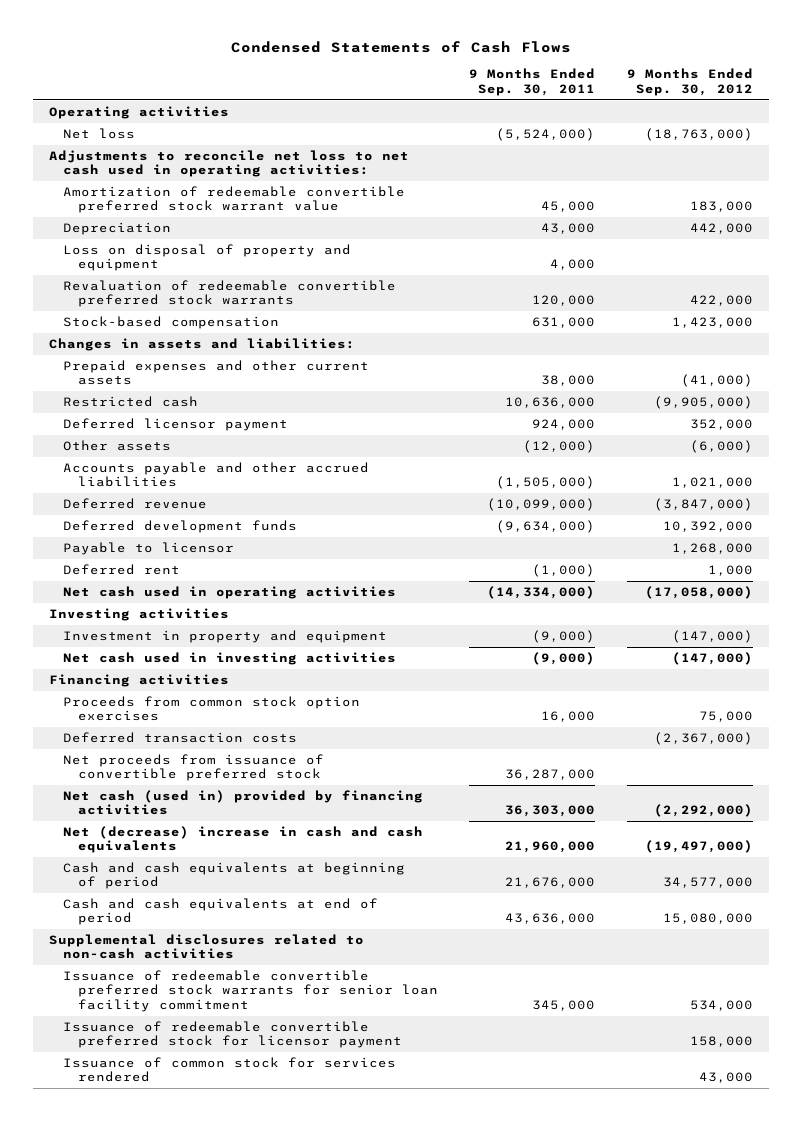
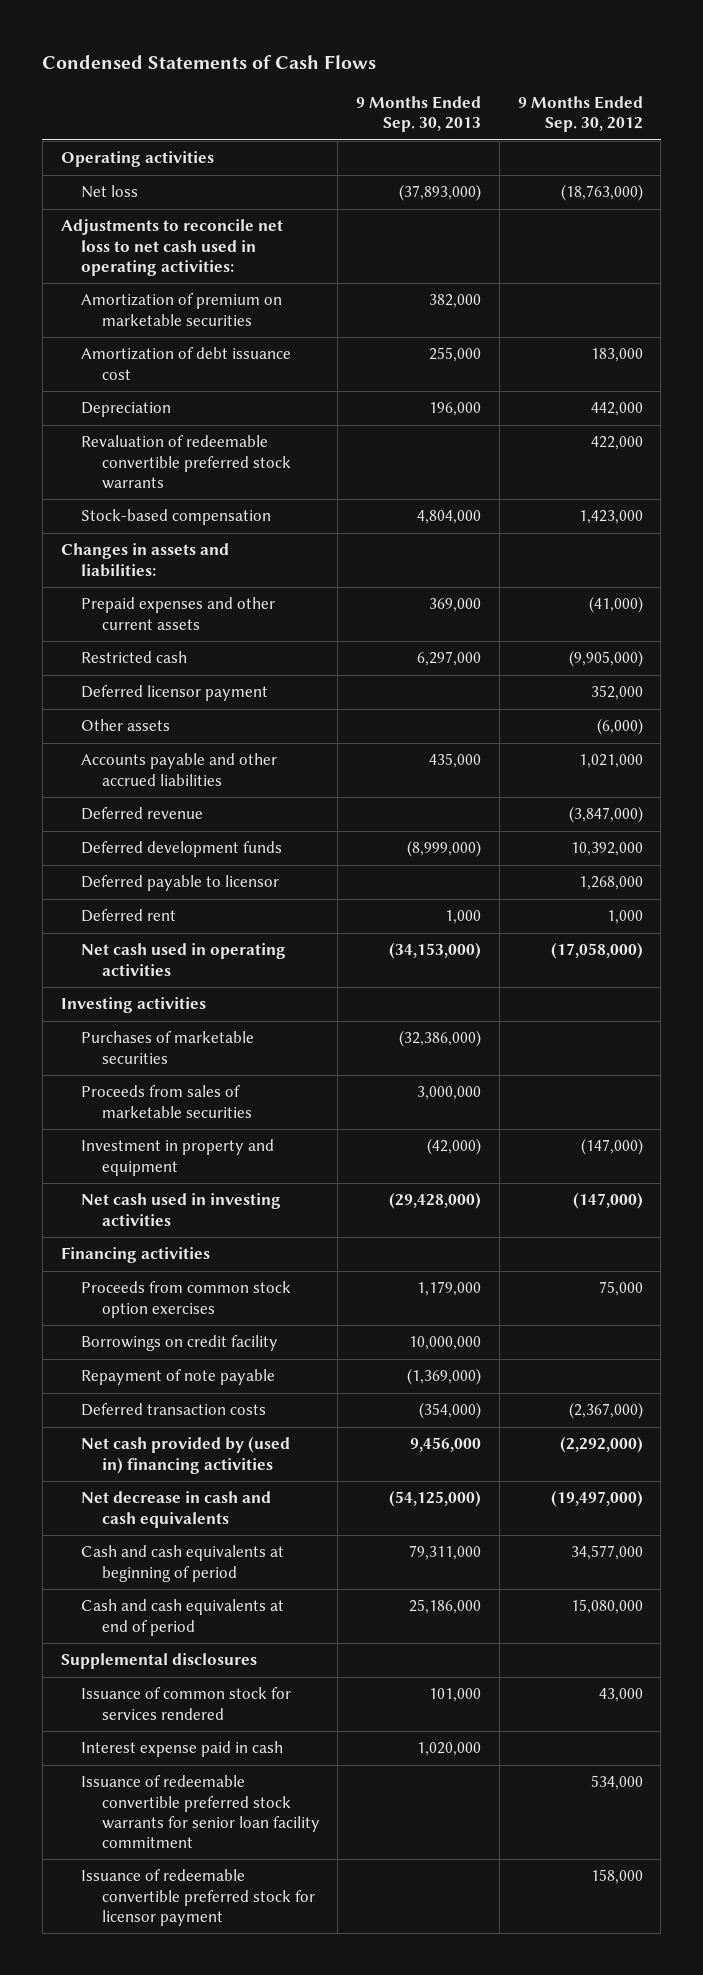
- | 9 Months Ended Sep. 30, 2011 | 9 Months Ended Sep. 30, 2012
+ | 9 Months Ended Sep. 30, 2013 | 9 Months Ended Sep. 30, 2012
- Amortization of redeemable convertible preferred stock warrant value | 45,000 | 183,000
+ Amortization of premium on marketable securities | 382,000 |
+ Amortization of debt issuance cost | 255,000 | 183,000
- Loss on disposal of property and equipment | 4,000 |
- Payable to licensor | | 1,268,000
+ Deferred payable to licensor | | 1,268,000
+ Purchases of marketable securities | (32,386,000) |
+ Proceeds from sales of marketable securities | 3,000,000 |
+ Borrowings on credit facility | 10,000,000 |
+ Repayment of note payable | (1,369,000) |
- Net proceeds from issuance of convertible preferred stock | 36,287,000 |
- Net cash (used in) provided by financing activities | 36,303,000 | (2,292,000)
- Net (decrease) increase in cash and cash equivalents | 21,960,000 | (19,497,000)
+ Net cash provided by (used in) financing activities | 9,456,000 | (2,292,000)
+ Net decrease in cash and cash equivalents | (54,125,000) | (19,497,000)
- Supplemental disclosures related to non-cash activities
+ Supplemental disclosures
moved up: Issuance of common stock for services rendered | 101,000 | 43,000
+ Interest expense paid in cash | 1,020,000 |

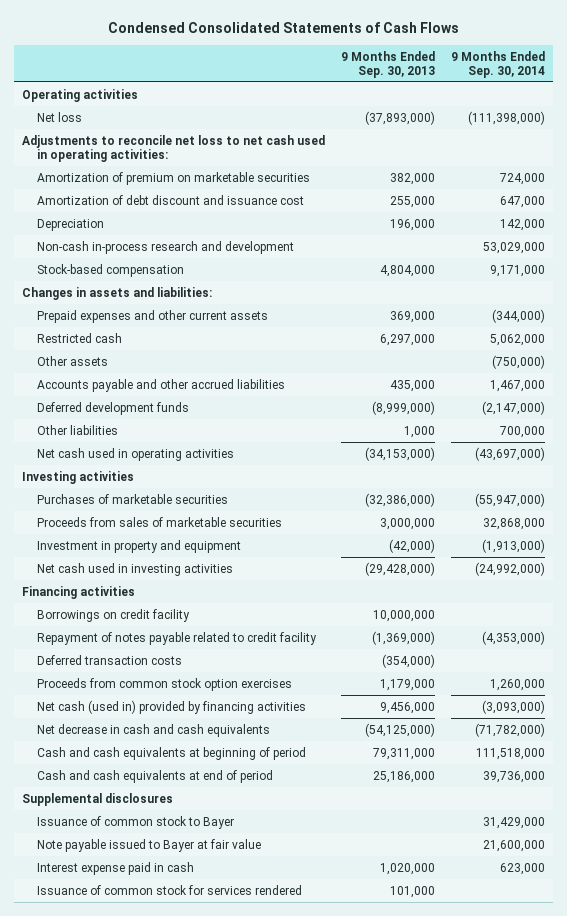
- Condensed Statements of Cash Flows
+ Condensed Consolidated Statements of Cash Flows
- | 9 Months Ended Sep. 30, 2013 | 9 Months Ended Sep. 30, 2012
+ | 9 Months Ended Sep. 30, 2013 | 9 Months Ended Sep. 30, 2014
- Amortization of debt issuance cost | 255,000 | 183,000
+ Amortization of debt discount and issuance cost | 255,000 | 647,000
- Revaluation of redeemable convertible preferred stock warrants | | 422,000
+ Non-cash in-process research and development | | 53,029,000
- Deferred licensor payment | | 352,000
- Deferred revenue | | (3,847,000)
- Deferred payable to licensor | | 1,268,000
- Deferred rent | 1,000 | 1,000
+ Other liabilities | 1,000 | 700,000
- Repayment of note payable | (1,369,000) |
+ Repayment of notes payable related to credit facility | (1,369,000) | (4,353,000)
- Net cash provided by (used in) financing activities | 9,456,000 | (2,292,000)
moved down: Proceeds from common stock option exercises | 1,179,000 | 1,260,000
+ Net cash (used in) provided by financing activities | 9,456,000 | (3,093,000)
+ Issuance of common stock to Bayer | | 31,429,000
+ Note payable issued to Bayer at fair value | | 21,600,000
- Issuance of redeemable convertible preferred stock warrants for senior loan facility commitment | | 534,000
- Issuance of redeemable convertible preferred stock for licensor payment | | 158,000
moved down: Issuance of common stock for services rendered | 101,000 |

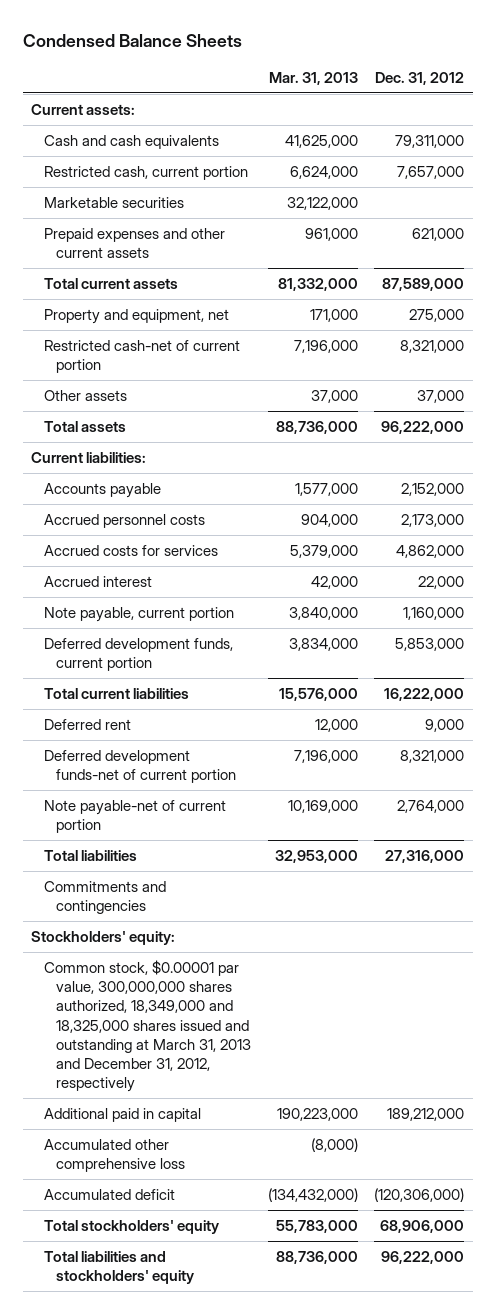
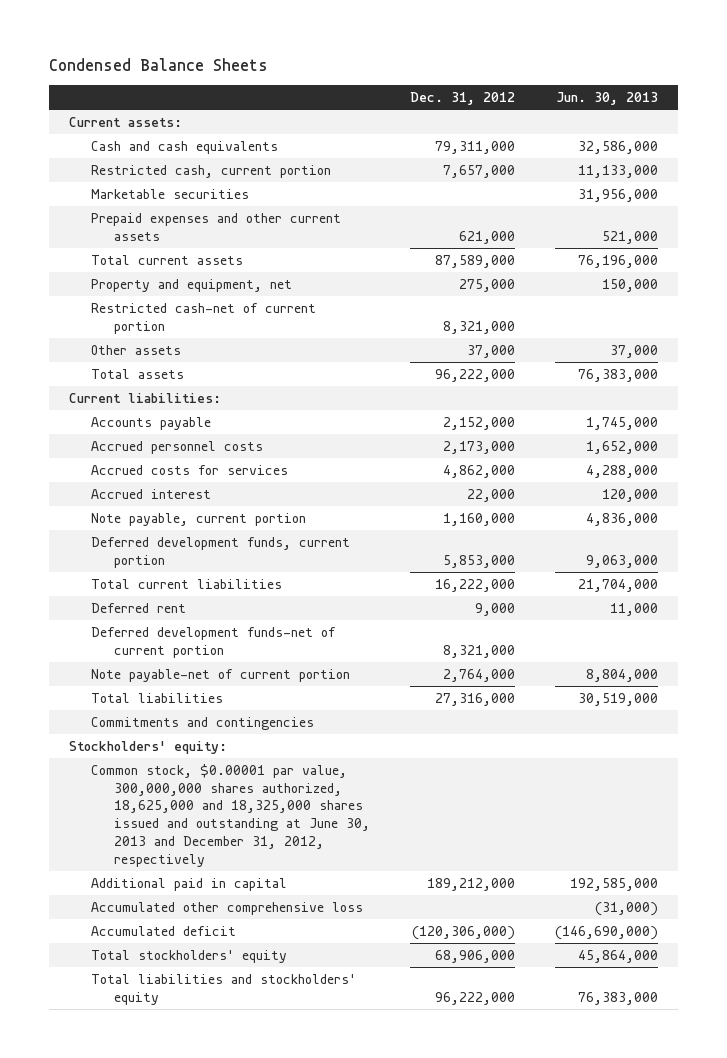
- | Mar. 31, 2013 | Dec. 31, 2012
+ | Dec. 31, 2012 | Jun. 30, 2013
- Common stock, $0.00001 par value, 300,000,000 shares authorized, 18,349,000 and 18,325,000 shares issued and outstanding at March 31, 2013 and December 31, 2012, respectively
+ Common stock, $0.00001 par value, 300,000,000 shares authorized, 18,625,000 and 18,325,000 shares issued and outstanding at June 30, 2013 and December 31, 2012, respectively

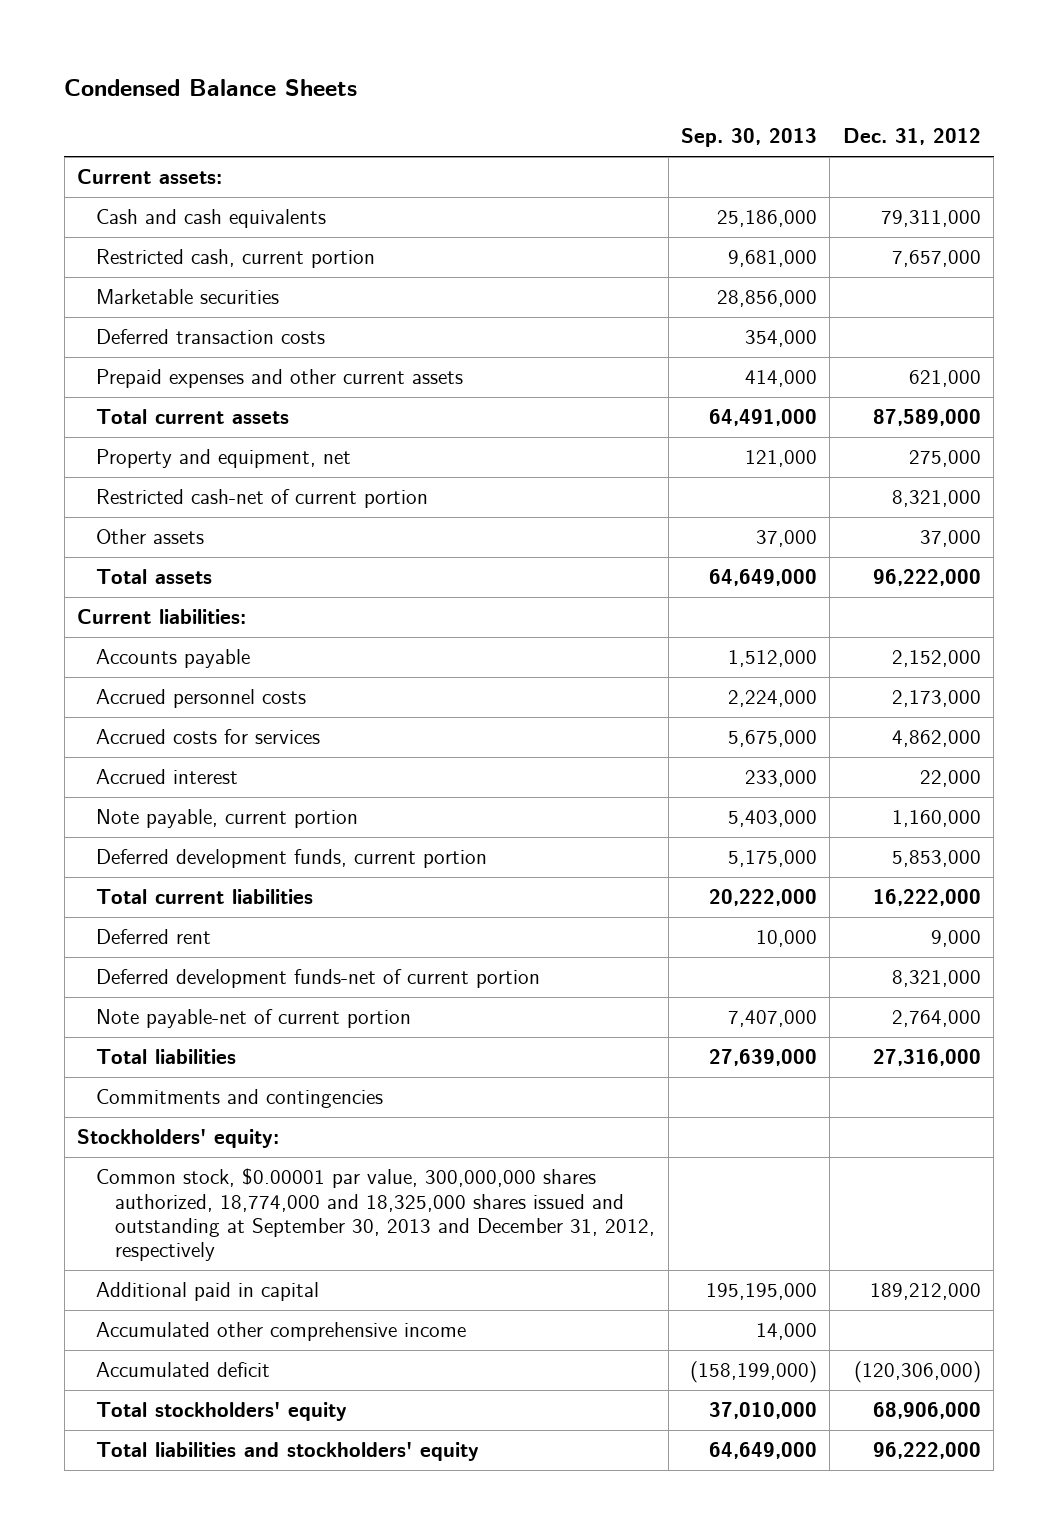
- | Dec. 31, 2012 | Jun. 30, 2013
+ | Sep. 30, 2013 | Dec. 31, 2012
+ Deferred transaction costs | 354,000 |
- Common stock, $0.00001 par value, 300,000,000 shares authorized, 18,625,000 and 18,325,000 shares issued and outstanding at June 30, 2013 and December 31, 2012, respectively
+ Common stock, $0.00001 par value, 300,000,000 shares authorized, 18,774,000 and 18,325,000 shares issued and outstanding at September 30, 2013 and December 31, 2012, respectively
- Accumulated other comprehensive loss | | (31,000)
+ Accumulated other comprehensive income | 14,000 |

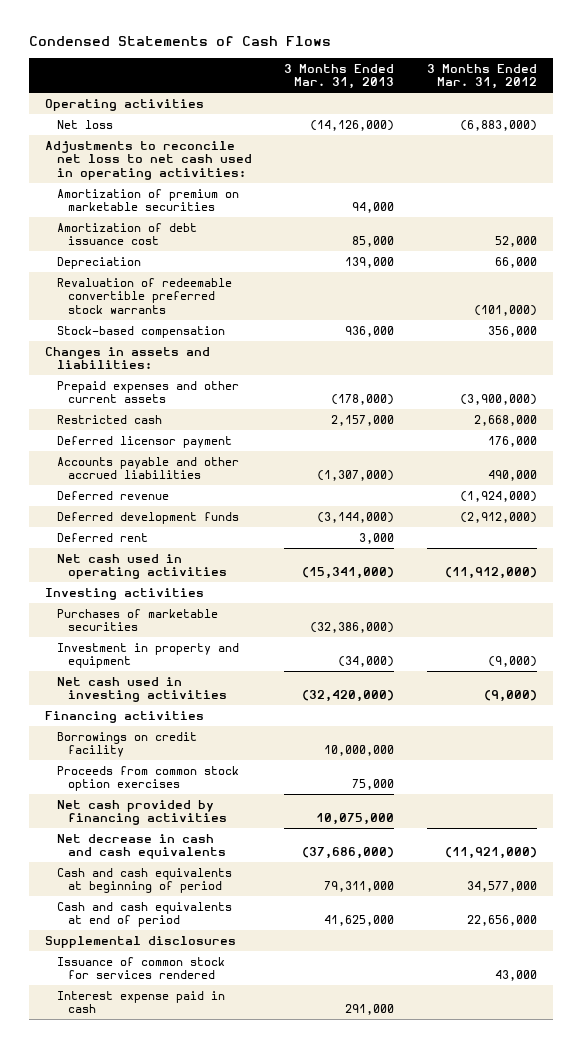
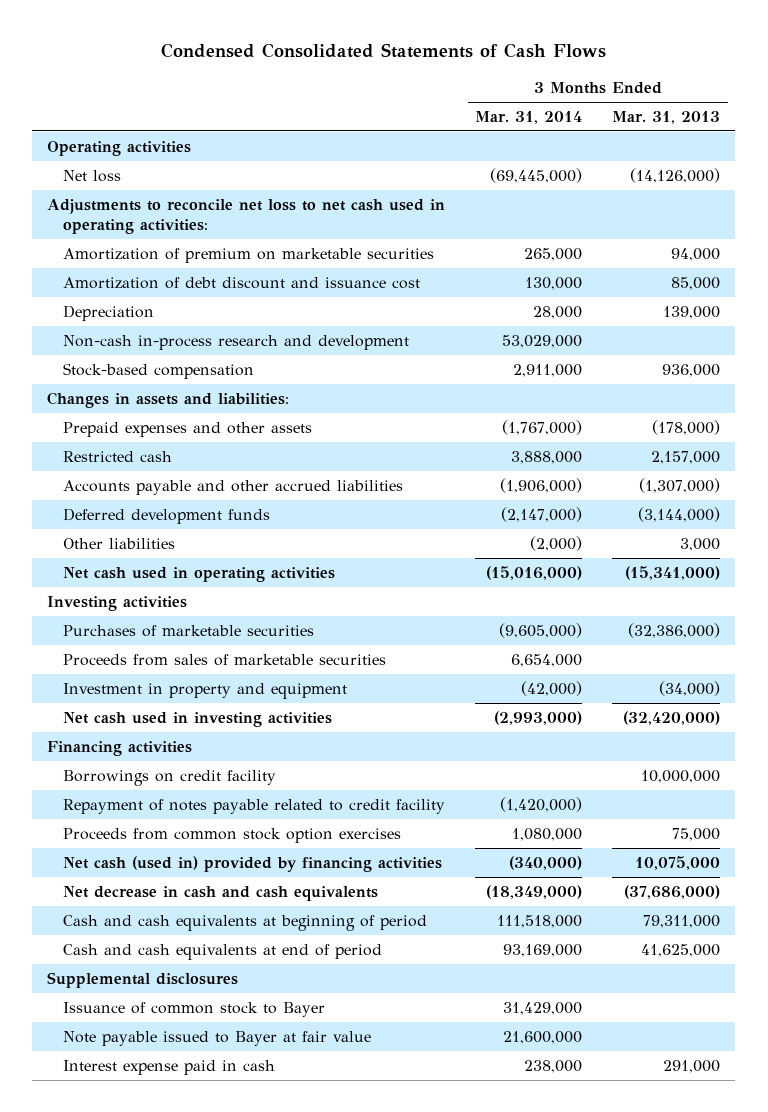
- Condensed Statements of Cash Flows
+ Condensed Consolidated Statements of Cash Flows
- | 3 Months Ended Mar. 31, 2013 | 3 Months Ended Mar. 31, 2012
+ | 3 Months Ended Mar. 31, 2014 | 3 Months Ended Mar. 31, 2013
- Amortization of debt issuance cost | 85,000 | 52,000
+ Amortization of debt discount and issuance cost | 130,000 | 85,000
- Revaluation of redeemable convertible preferred stock warrants | | (101,000)
+ Non-cash in-process research and development | 53,029,000 |
- Prepaid expenses and other current assets | (178,000) | (3,900,000)
+ Prepaid expenses and other assets | (1,767,000) | (178,000)
- Deferred licensor payment | | 176,000
- Deferred revenue | | (1,924,000)
- Deferred rent | 3,000 |
+ Other liabilities | (2,000) | 3,000
+ Proceeds from sales of marketable securities | 6,654,000 |
+ Repayment of notes payable related to credit facility | (1,420,000) |
- Net cash provided by financing activities | 10,075,000 |
+ Net cash (used in) provided by financing activities | (340,000) | 10,075,000
- Issuance of common stock for services rendered | | 43,000
+ Issuance of common stock to Bayer | 31,429,000 |
+ Note payable issued to Bayer at fair value | 21,600,000 |

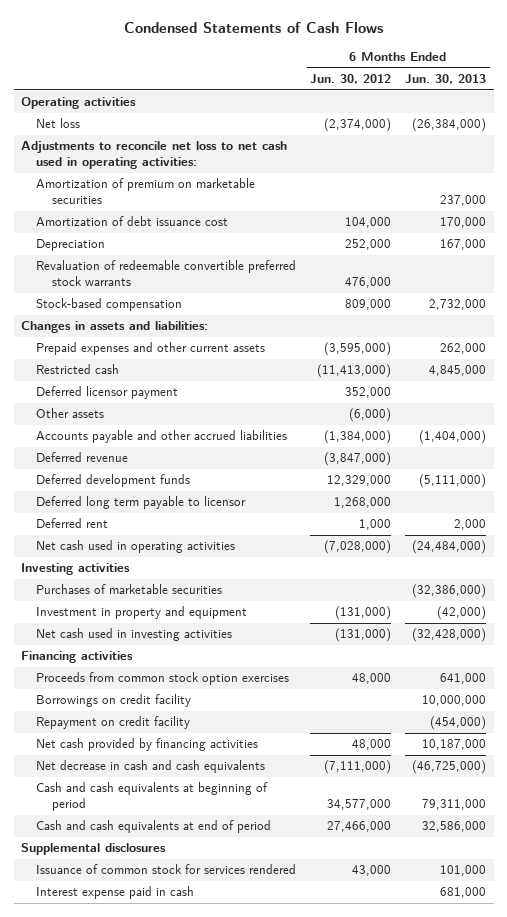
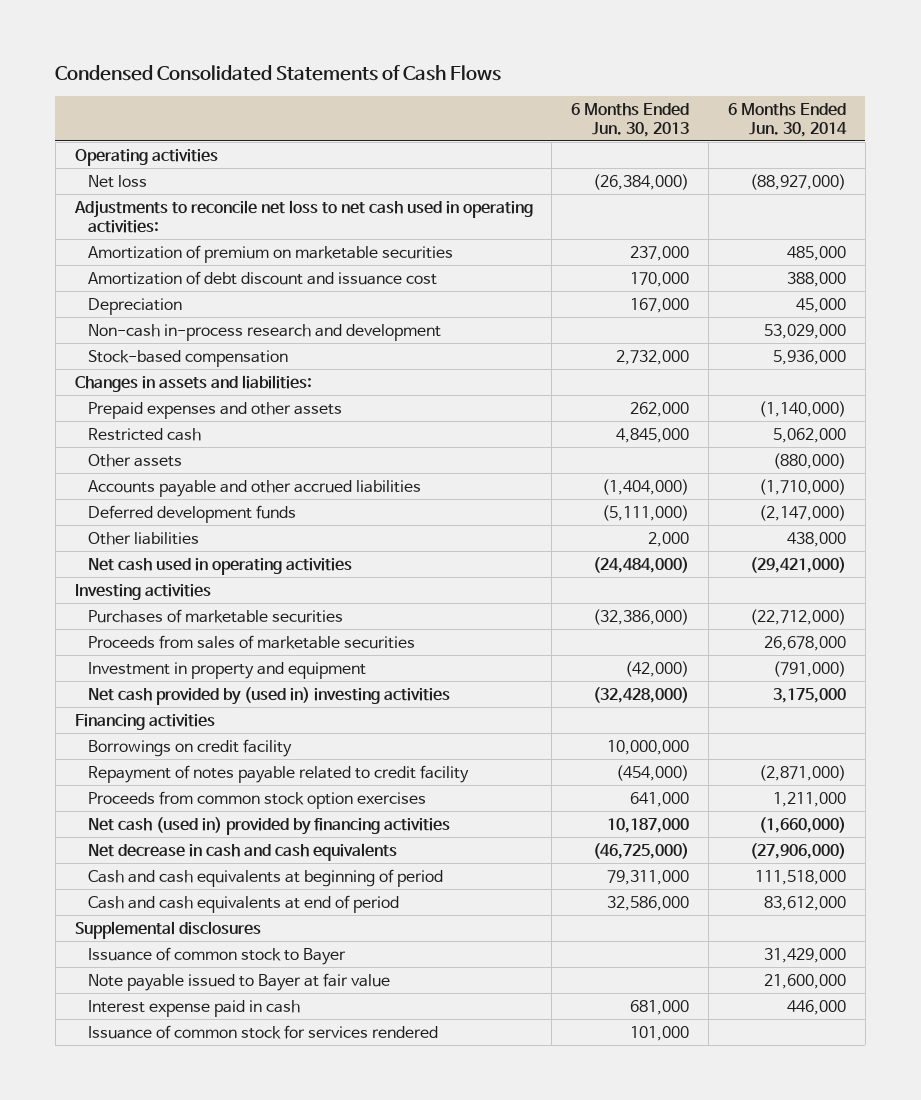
- Condensed Statements of Cash Flows
+ Condensed Consolidated Statements of Cash Flows
- | 6 Months Ended Jun. 30, 2012 | 6 Months Ended Jun. 30, 2013
+ | 6 Months Ended Jun. 30, 2013 | 6 Months Ended Jun. 30, 2014
- Amortization of debt issuance cost | 104,000 | 170,000
+ Amortization of debt discount and issuance cost | 170,000 | 388,000
- Revaluation of redeemable convertible preferred stock warrants | 476,000 |
+ Non-cash in-process research and development | | 53,029,000
- Prepaid expenses and other current assets | (3,595,000) | 262,000
+ Prepaid expenses and other assets | 262,000 | (1,140,000)
- Deferred licensor payment | 352,000 |
- Deferred revenue | (3,847,000) |
- Deferred long term payable to licensor | 1,268,000 |
- Deferred rent | 1,000 | 2,000
+ Other liabilities | 2,000 | 438,000
+ Proceeds from sales of marketable securities | | 26,678,000
- Net cash used in investing activities | (131,000) | (32,428,000)
+ Net cash provided by (used in) investing activities | (32,428,000) | 3,175,000
- Repayment on credit facility | | (454,000)
- Net cash provided by financing activities | 48,000 | 10,187,000
+ Repayment of notes payable related to credit facility | (454,000) | (2,871,000)
moved down: Proceeds from common stock option exercises | 641,000 | 1,211,000
+ Net cash (used in) provided by financing activities | 10,187,000 | (1,660,000)
+ Issuance of common stock to Bayer | | 31,429,000
+ Note payable issued to Bayer at fair value | | 21,600,000
moved down: Issuance of common stock for services rendered | 101,000 |

